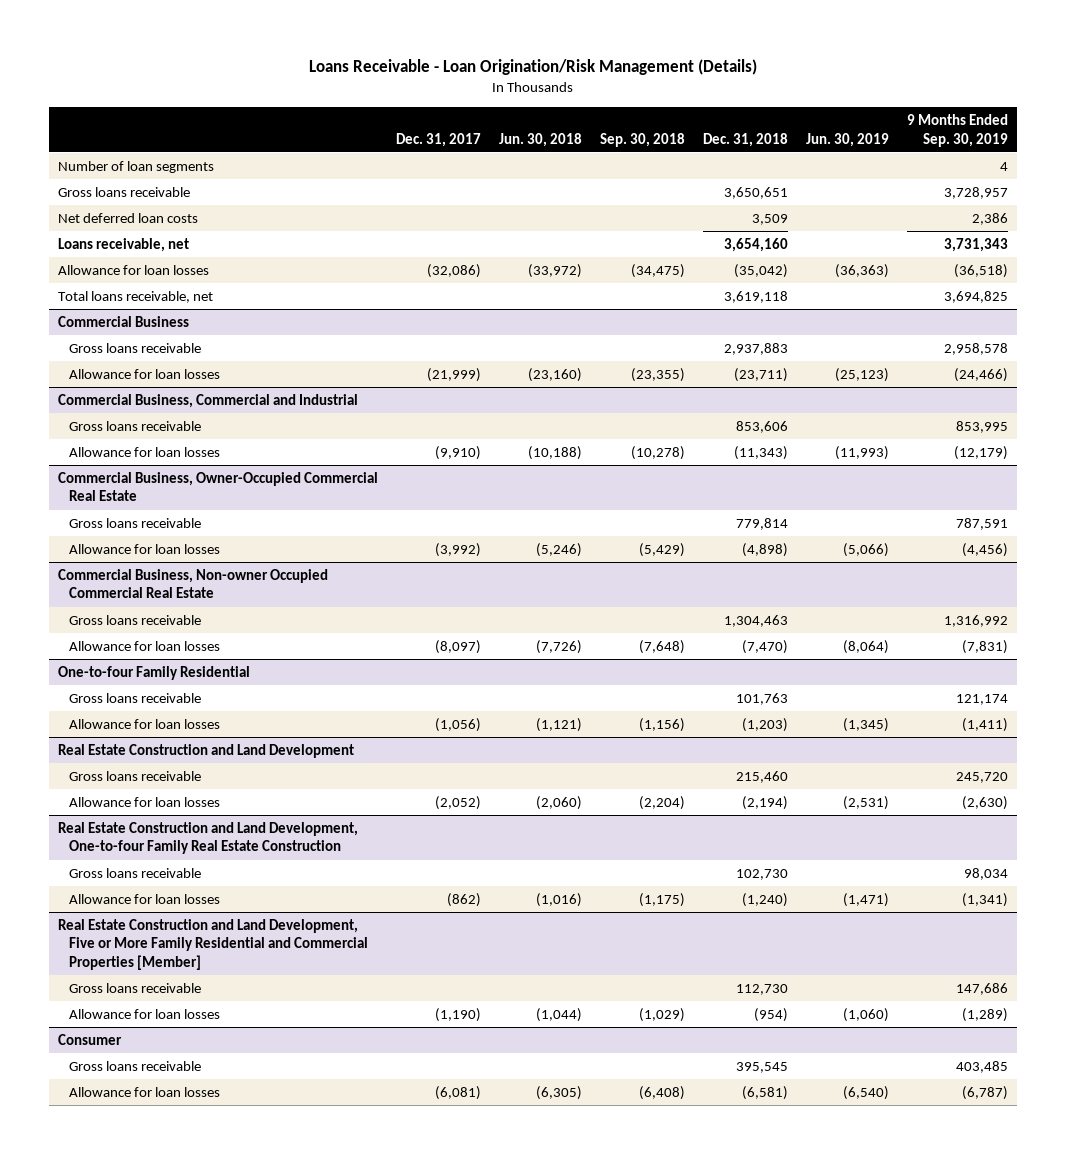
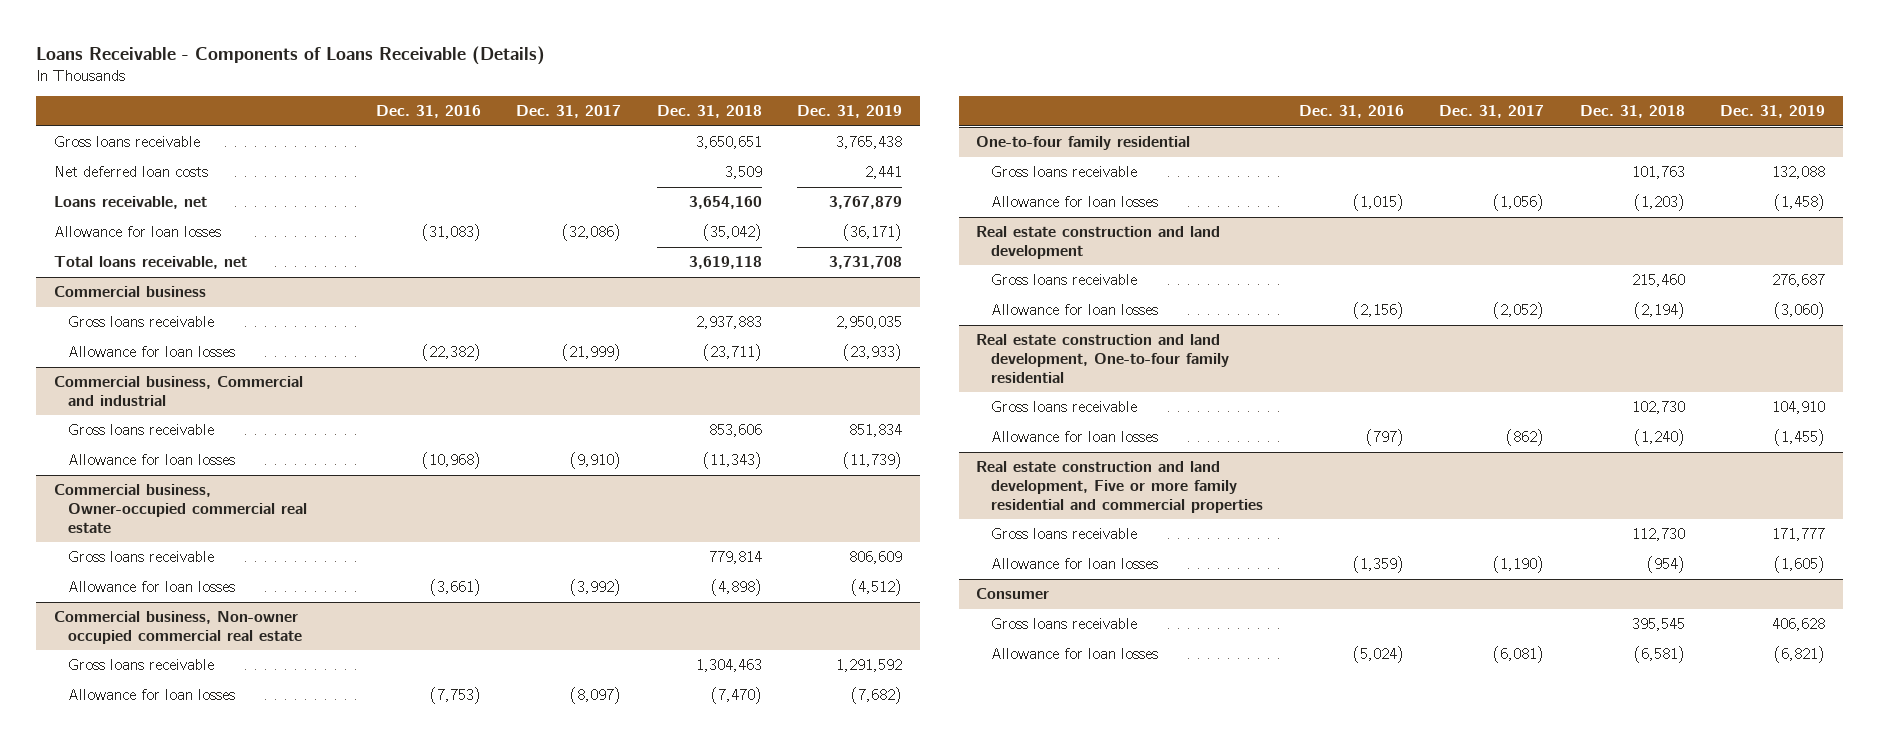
- Loans Receivable - Loan Origination/Risk Management (Details)
+ Loans Receivable - Components of Loans Receivable (Details)
- | Dec. 31, 2017 | Jun. 30, 2018 | Sep. 30, 2018 | Dec. 31, 2018 | Jun. 30, 2019 | 9 Months Ended Sep. 30, 2019
+ | Dec. 31, 2016 | Dec. 31, 2017 | Dec. 31, 2018 | Dec. 31, 2019
- Number of loan segments | | | | | | 4
- Commercial Business
+ Commercial business
- Commercial Business, Commercial and Industrial
+ Commercial business, Commercial and industrial
- Commercial Business, Owner-Occupied Commercial Real Estate
+ Commercial business, Owner-occupied commercial real estate
- Commercial Business, Non-owner Occupied Commercial Real Estate
+ Commercial business, Non-owner occupied commercial real estate
- One-to-four Family Residential
+ One-to-four family residential
- Real Estate Construction and Land Development
+ Real estate construction and land development
- Real Estate Construction and Land Development, One-to-four Family Real Estate Construction
+ Real estate construction and land development, One-to-four family residential
- Real Estate Construction and Land Development, Five or More Family Residential and Commercial Properties [Member]
+ Real estate construction and land development, Five or more family residential and commercial properties

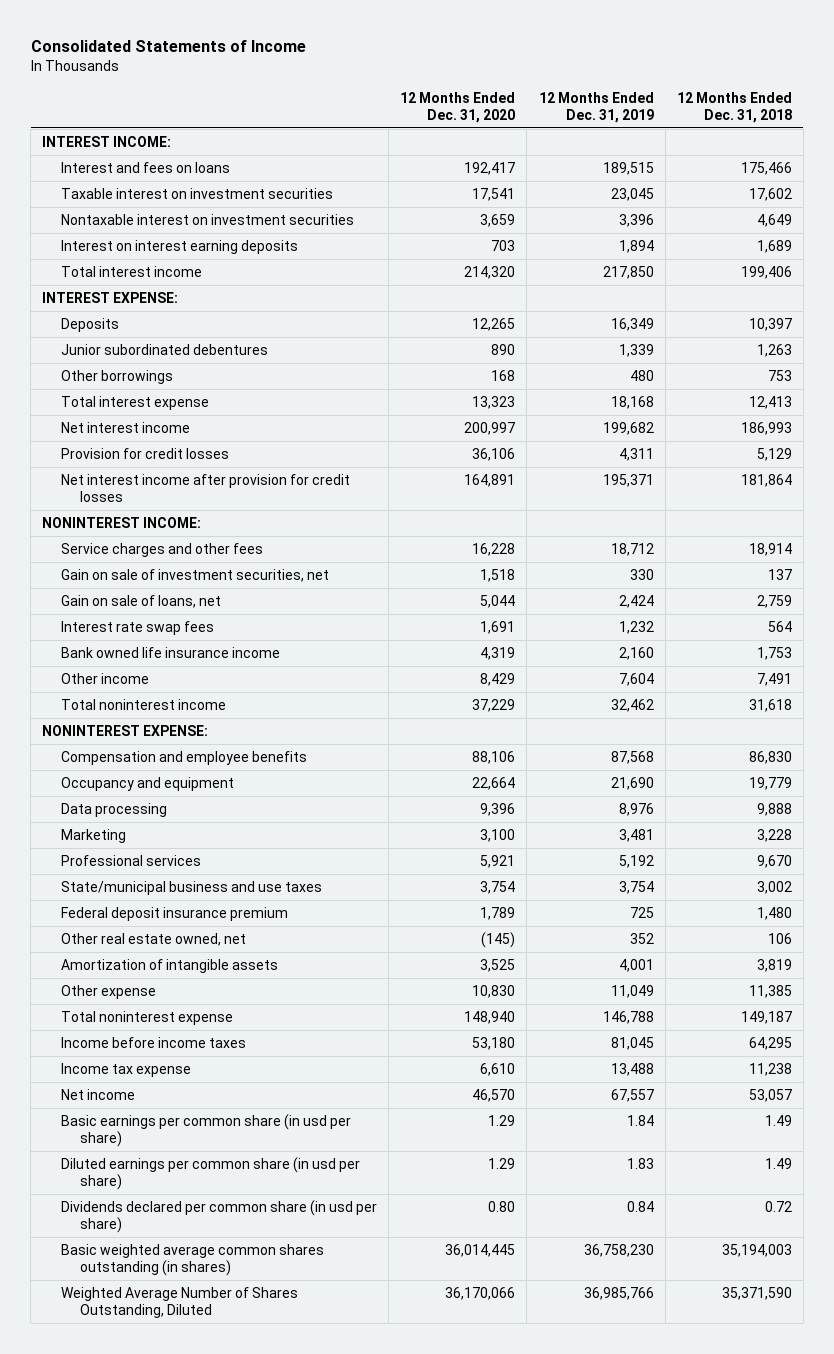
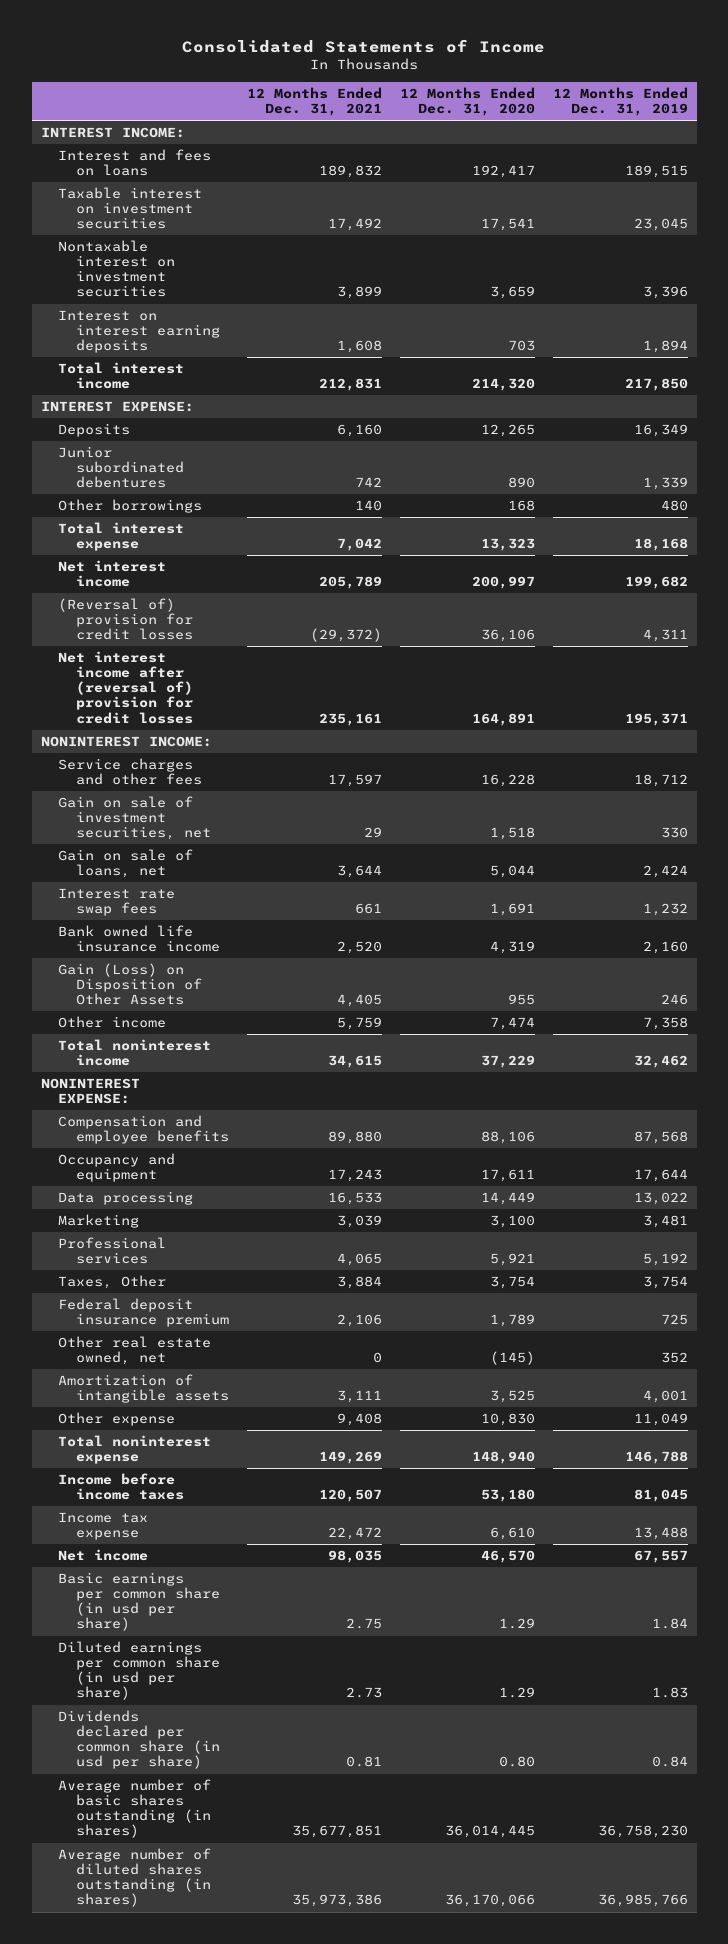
- | 12 Months Ended Dec. 31, 2020 | 12 Months Ended Dec. 31, 2019 | 12 Months Ended Dec. 31, 2018
+ | 12 Months Ended Dec. 31, 2021 | 12 Months Ended Dec. 31, 2020 | 12 Months Ended Dec. 31, 2019
- Provision for credit losses | 36,106 | 4,311 | 5,129
- Net interest income after provision for credit losses | 164,891 | 195,371 | 181,864
+ (Reversal of) provision for credit losses | (29,372) | 36,106 | 4,311
+ Net interest income after (reversal of) provision for credit losses | 235,161 | 164,891 | 195,371
- Other income | 8,429 | 7,604 | 7,491
+ Gain (Loss) on Disposition of Other Assets | 4,405 | 955 | 246
+ Other income | 5,759 | 7,474 | 7,358
- Occupancy and equipment | 22,664 | 21,690 | 19,779
- Data processing | 9,396 | 8,976 | 9,888
+ Occupancy and equipment | 17,243 | 17,611 | 17,644
+ Data processing | 16,533 | 14,449 | 13,022
- State/municipal business and use taxes | 3,754 | 3,754 | 3,002
+ Taxes, Other | 3,884 | 3,754 | 3,754
- Basic weighted average common shares outstanding (in shares) | 36,014,445 | 36,758,230 | 35,194,003
- Weighted Average Number of Shares Outstanding, Diluted | 36,170,066 | 36,985,766 | 35,371,590
+ Average number of basic shares outstanding (in shares) | 35,677,851 | 36,014,445 | 36,758,230
+ Average number of diluted shares outstanding (in shares) | 35,973,386 | 36,170,066 | 36,985,766

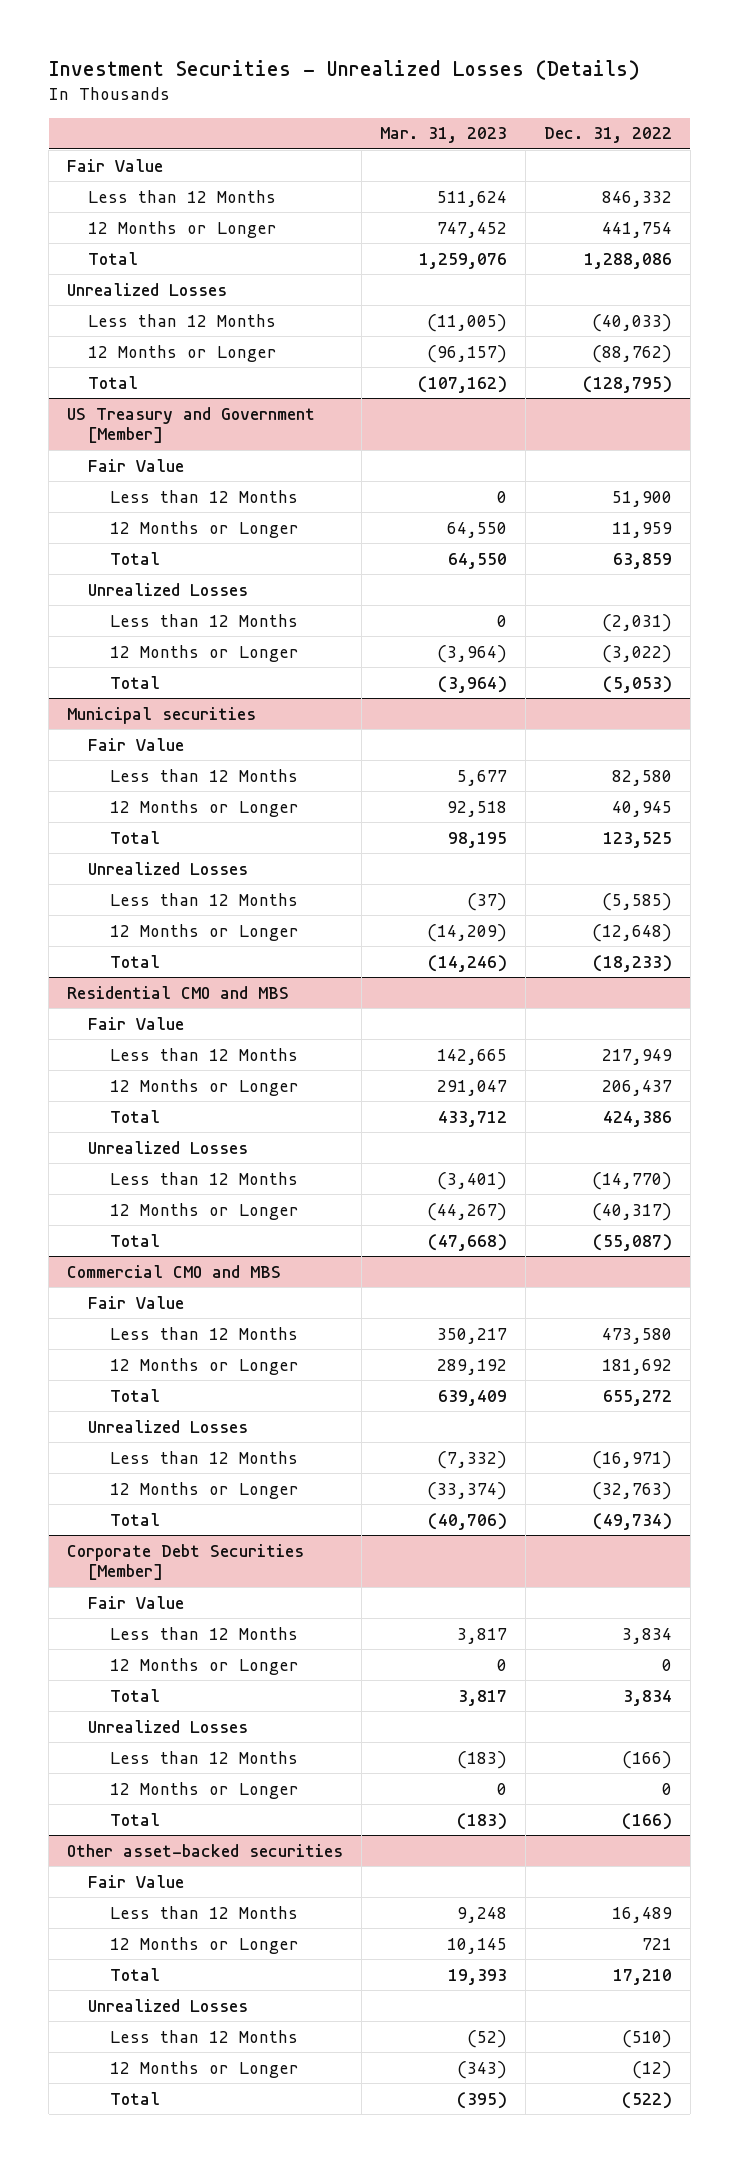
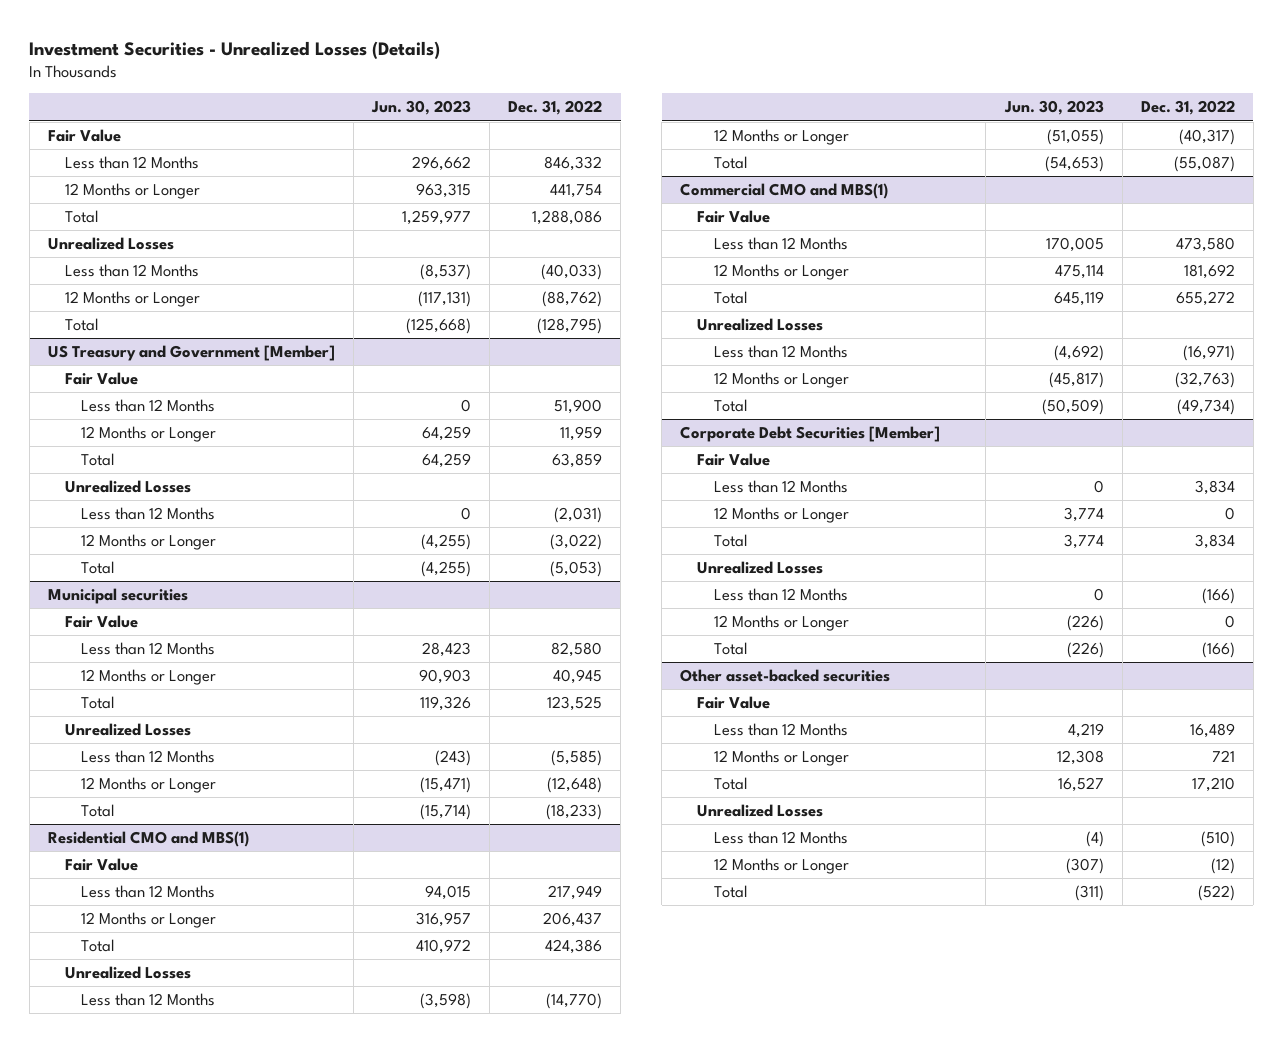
- | Mar. 31, 2023 | Dec. 31, 2022
+ | Jun. 30, 2023 | Dec. 31, 2022
- Residential CMO and MBS
+ Residential CMO and MBS(1)
- Commercial CMO and MBS
+ Commercial CMO and MBS(1)

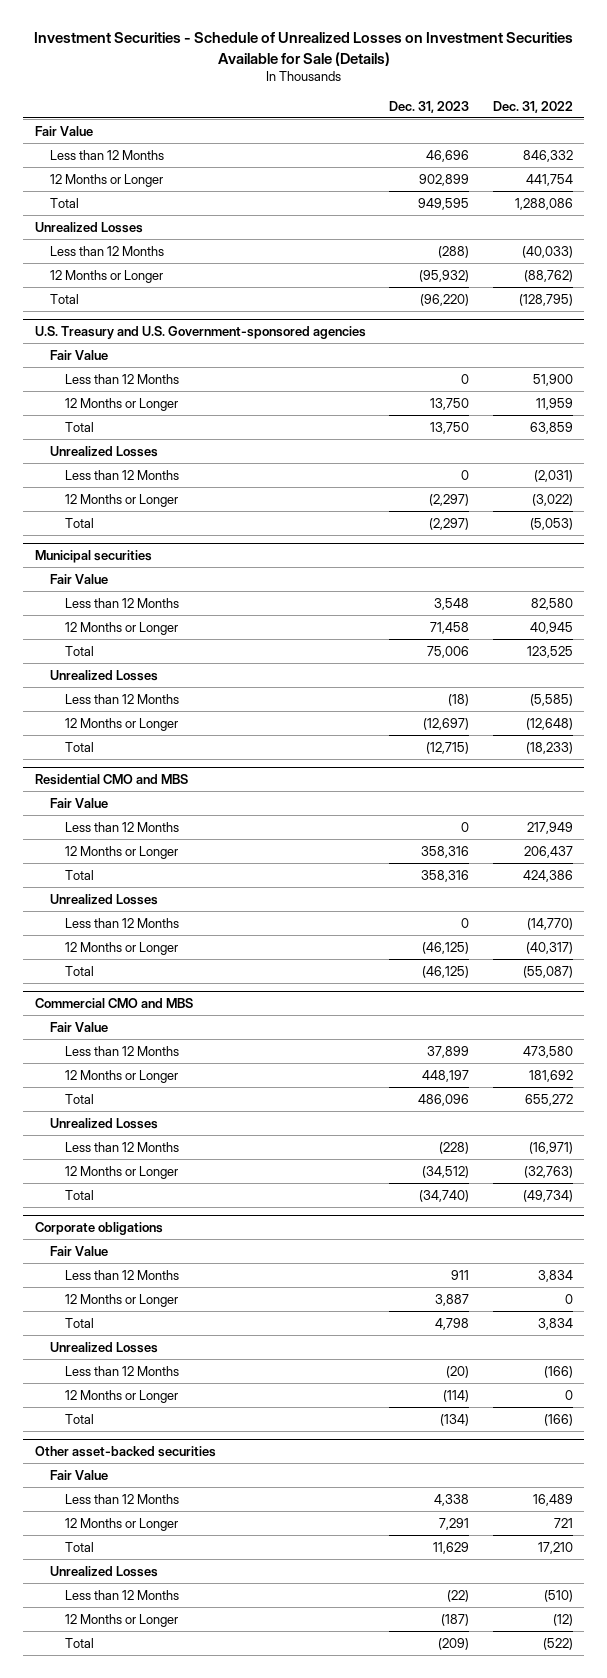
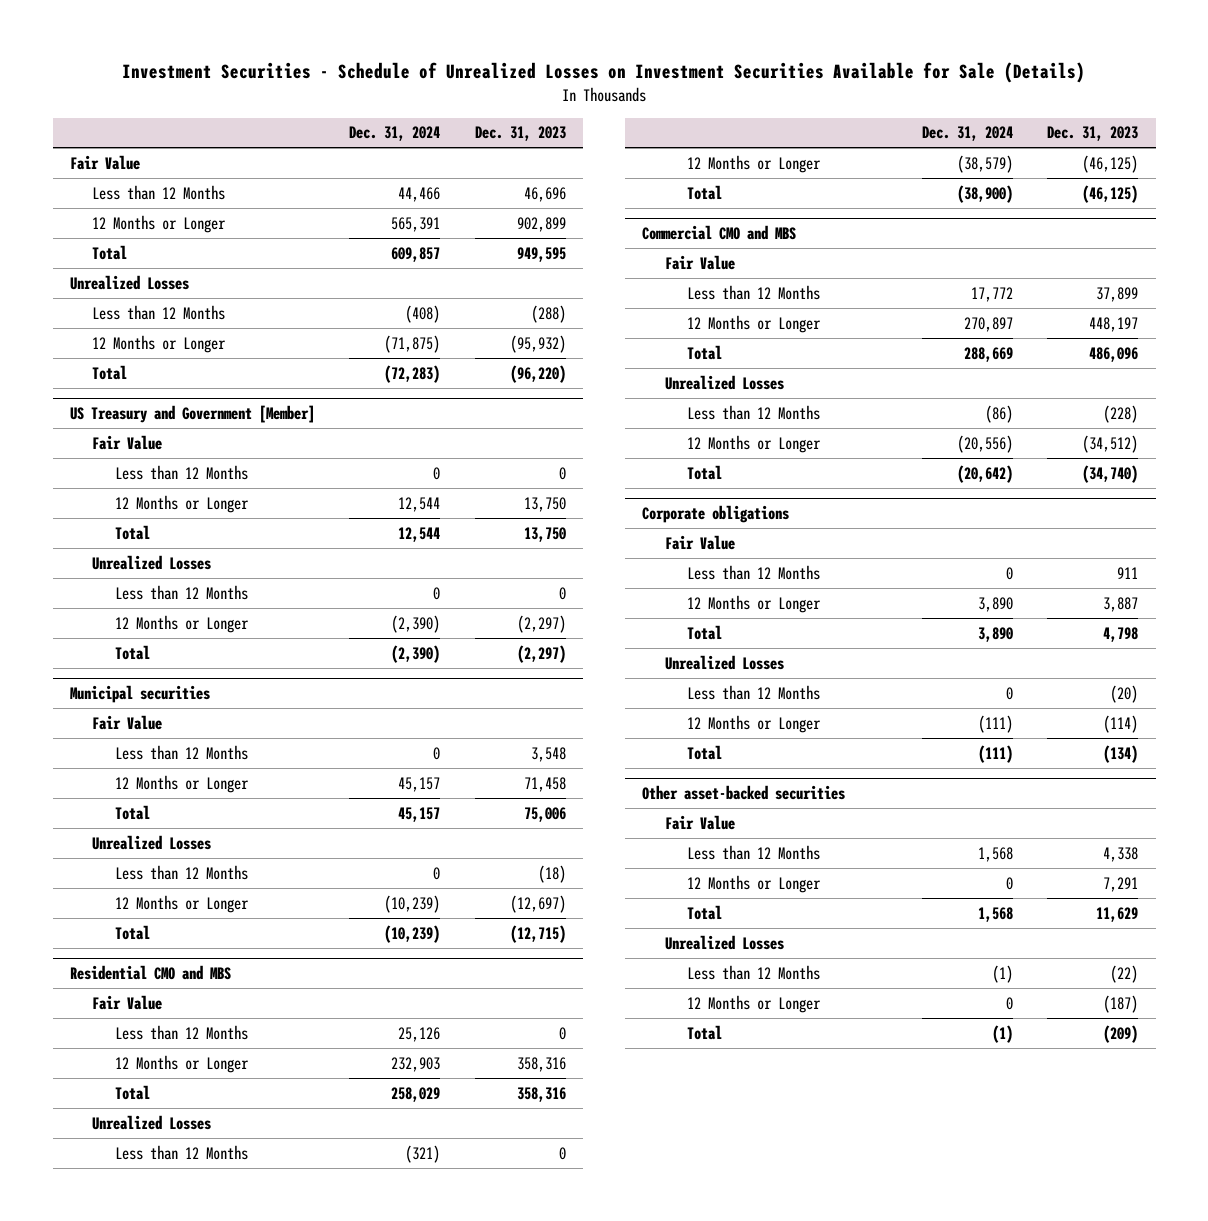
- | Dec. 31, 2023 | Dec. 31, 2022
+ | Dec. 31, 2024 | Dec. 31, 2023
- U.S. Treasury and U.S. Government-sponsored agencies
+ US Treasury and Government [Member]

